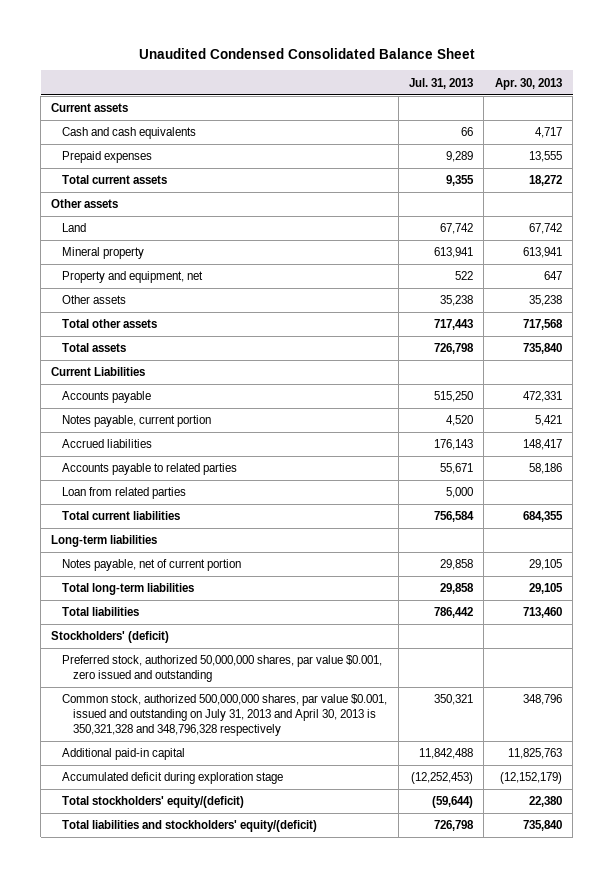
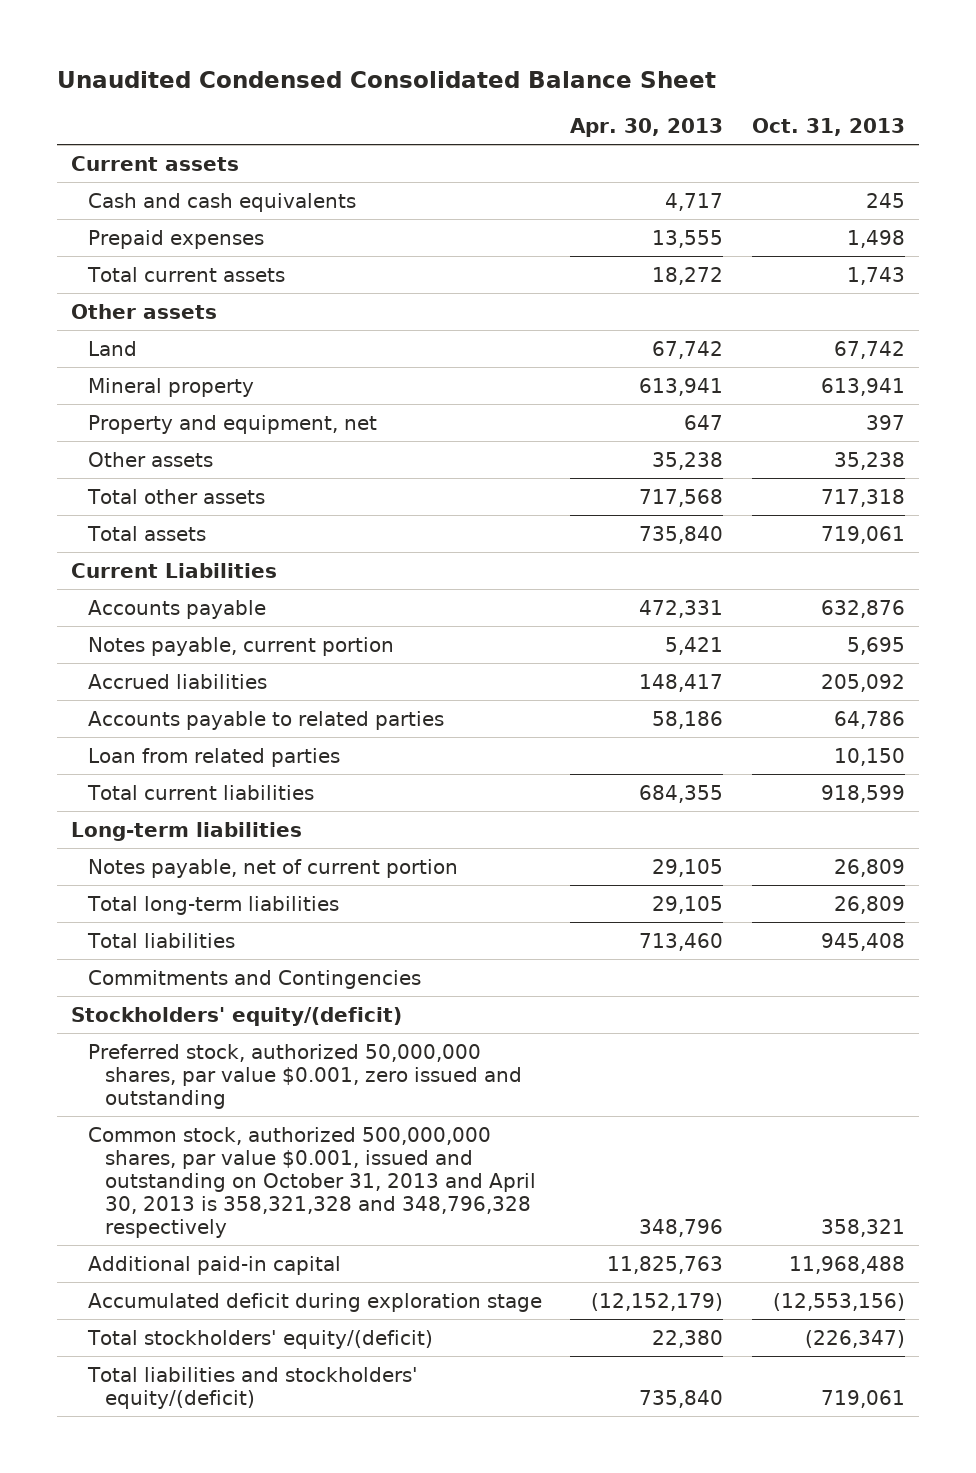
- | Jul. 31, 2013 | Apr. 30, 2013
+ | Apr. 30, 2013 | Oct. 31, 2013
- Stockholders' (deficit)
+ Commitments and Contingencies
+ Stockholders' equity/(deficit)
- Common stock, authorized 500,000,000 shares, par value $0.001, issued and outstanding on July 31, 2013 and April 30, 2013 is 350,321,328 and 348,796,328 respectively | 350,321 | 348,796
+ Common stock, authorized 500,000,000 shares, par value $0.001, issued and outstanding on October 31, 2013 and April 30, 2013 is 358,321,328 and 348,796,328 respectively | 348,796 | 358,321

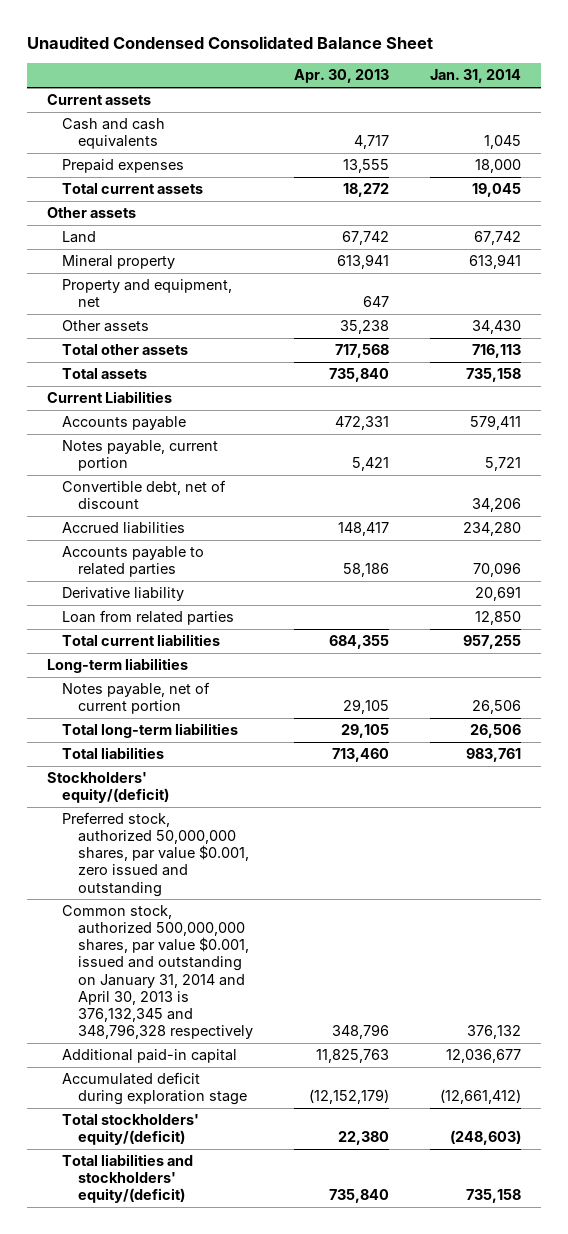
- | Apr. 30, 2013 | Oct. 31, 2013
+ | Apr. 30, 2013 | Jan. 31, 2014
+ Convertible debt, net of discount | | 34,206
+ Derivative liability | | 20,691
- Commitments and Contingencies
- Common stock, authorized 500,000,000 shares, par value $0.001, issued and outstanding on October 31, 2013 and April 30, 2013 is 358,321,328 and 348,796,328 respectively | 348,796 | 358,321
+ Common stock, authorized 500,000,000 shares, par value $0.001, issued and outstanding on January 31, 2014 and April 30, 2013 is 376,132,345 and 348,796,328 respectively | 348,796 | 376,132

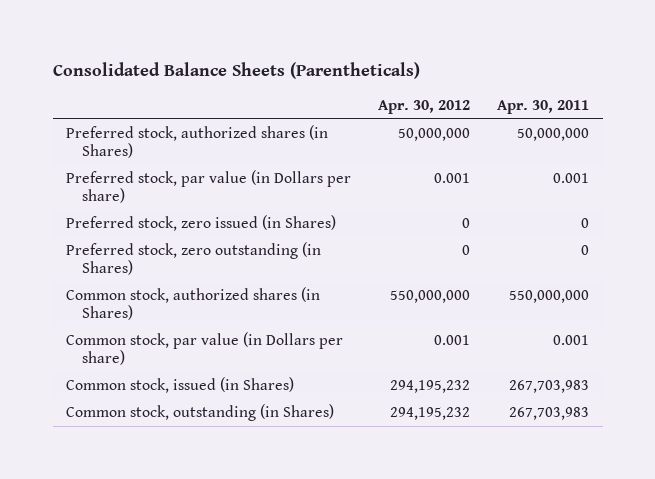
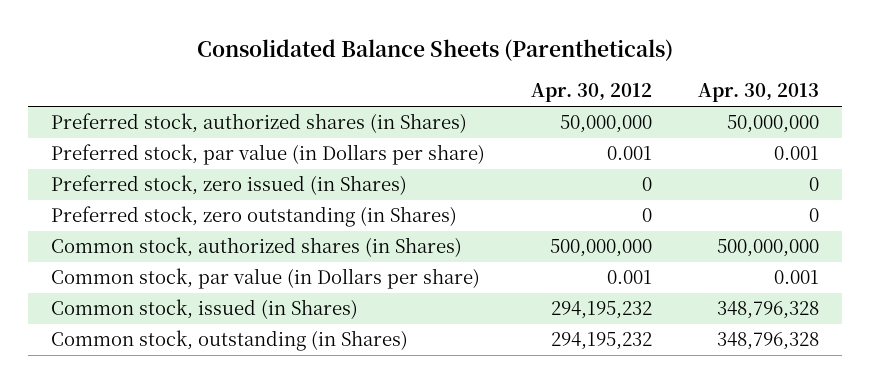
- | Apr. 30, 2012 | Apr. 30, 2011
+ | Apr. 30, 2012 | Apr. 30, 2013
- Common stock, authorized shares (in Shares) | 550,000,000 | 550,000,000
+ Common stock, authorized shares (in Shares) | 500,000,000 | 500,000,000

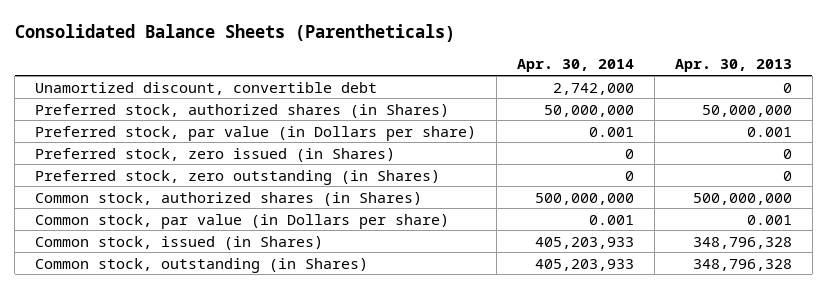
- | Apr. 30, 2012 | Apr. 30, 2013
+ | Apr. 30, 2014 | Apr. 30, 2013
+ Unamortized discount, convertible debt | 2,742,000 | 0

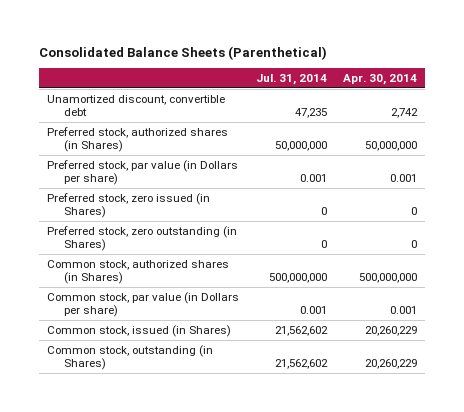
- Consolidated Balance Sheets (Parentheticals)
+ Consolidated Balance Sheets (Parenthetical)
- | Apr. 30, 2014 | Apr. 30, 2013
+ | Jul. 31, 2014 | Apr. 30, 2014
- Unamortized discount, convertible debt | 2,742,000 | 0
+ Unamortized discount, convertible debt | 47,235 | 2,742
- Common stock, issued (in Shares) | 405,203,933 | 348,796,328
- Common stock, outstanding (in Shares) | 405,203,933 | 348,796,328
+ Common stock, issued (in Shares) | 21,562,602 | 20,260,229
+ Common stock, outstanding (in Shares) | 21,562,602 | 20,260,229

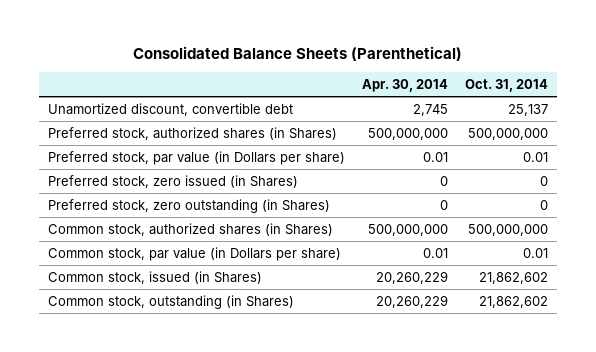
- | Jul. 31, 2014 | Apr. 30, 2014
+ | Apr. 30, 2014 | Oct. 31, 2014
- Unamortized discount, convertible debt | 47,235 | 2,742
- Preferred stock, authorized shares (in Shares) | 50,000,000 | 50,000,000
- Preferred stock, par value (in Dollars per share) | 0.001 | 0.001
+ Unamortized discount, convertible debt | 2,745 | 25,137
+ Preferred stock, authorized shares (in Shares) | 500,000,000 | 500,000,000
+ Preferred stock, par value (in Dollars per share) | 0.01 | 0.01
- Common stock, par value (in Dollars per share) | 0.001 | 0.001
+ Common stock, par value (in Dollars per share) | 0.01 | 0.01

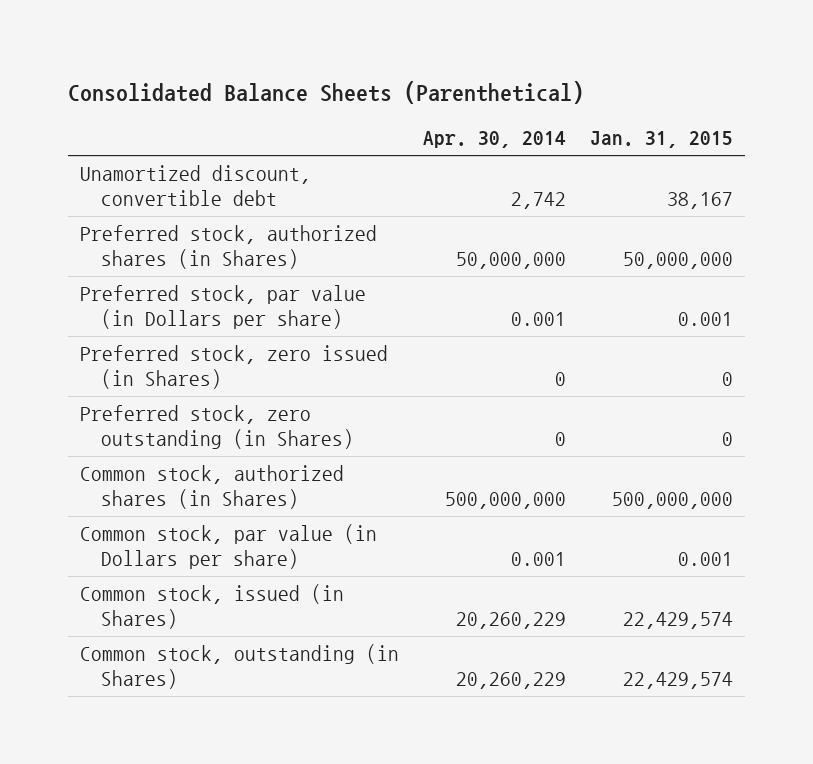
- | Apr. 30, 2014 | Oct. 31, 2014
+ | Apr. 30, 2014 | Jan. 31, 2015
- Unamortized discount, convertible debt | 2,745 | 25,137
- Preferred stock, authorized shares (in Shares) | 500,000,000 | 500,000,000
- Preferred stock, par value (in Dollars per share) | 0.01 | 0.01
+ Unamortized discount, convertible debt | 2,742 | 38,167
+ Preferred stock, authorized shares (in Shares) | 50,000,000 | 50,000,000
+ Preferred stock, par value (in Dollars per share) | 0.001 | 0.001
- Common stock, par value (in Dollars per share) | 0.01 | 0.01
+ Common stock, par value (in Dollars per share) | 0.001 | 0.001

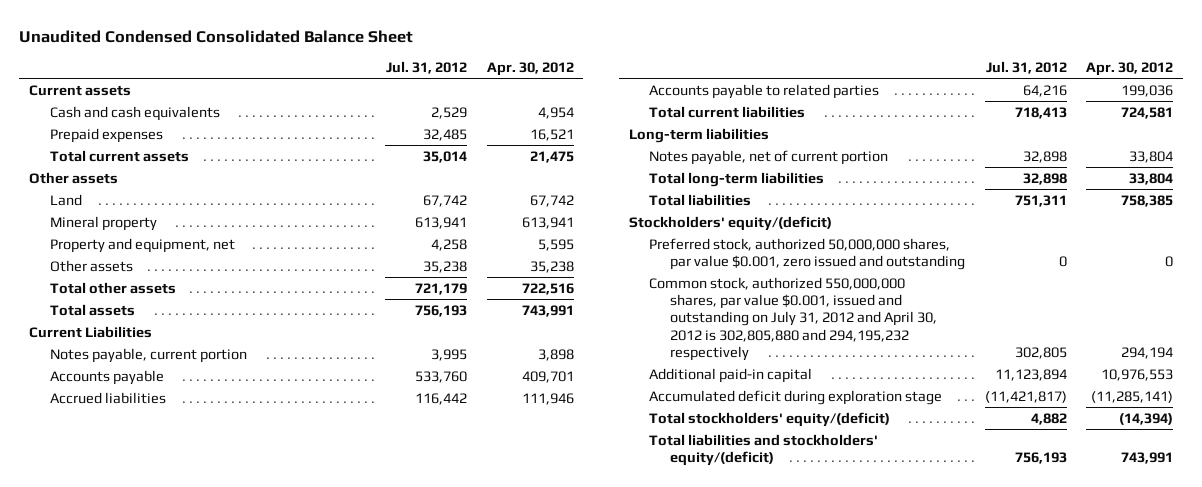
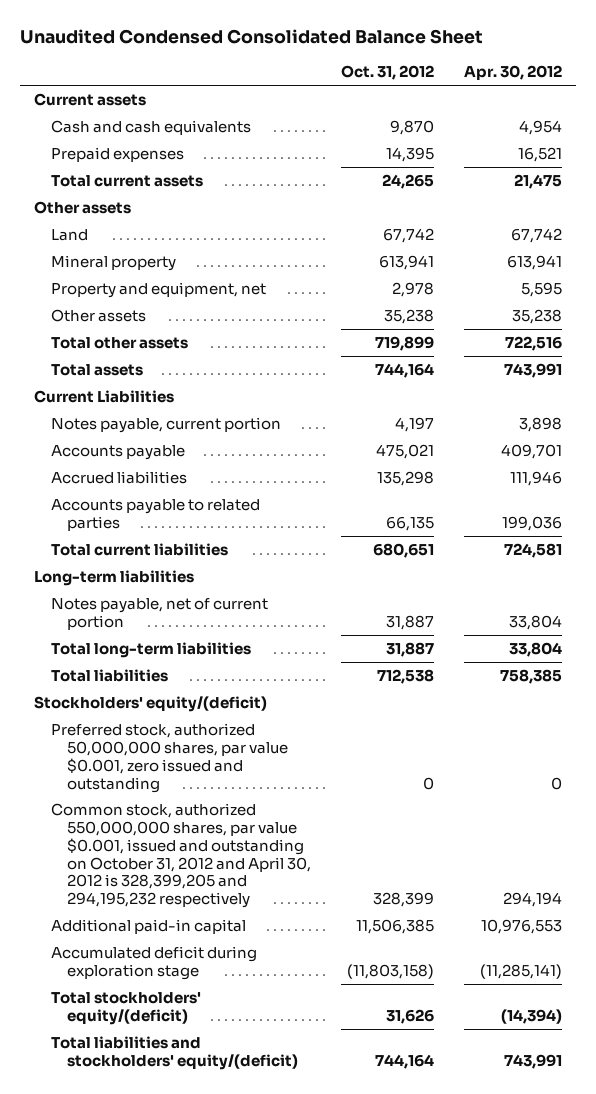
- | Jul. 31, 2012 | Apr. 30, 2012
+ | Oct. 31, 2012 | Apr. 30, 2012
- Common stock, authorized 550,000,000 shares, par value $0.001, issued and outstanding on July 31, 2012 and April 30, 2012 is 302,805,880 and 294,195,232 respectively | 302,805 | 294,194
+ Common stock, authorized 550,000,000 shares, par value $0.001, issued and outstanding on October 31, 2012 and April 30, 2012 is 328,399,205 and 294,195,232 respectively | 328,399 | 294,194

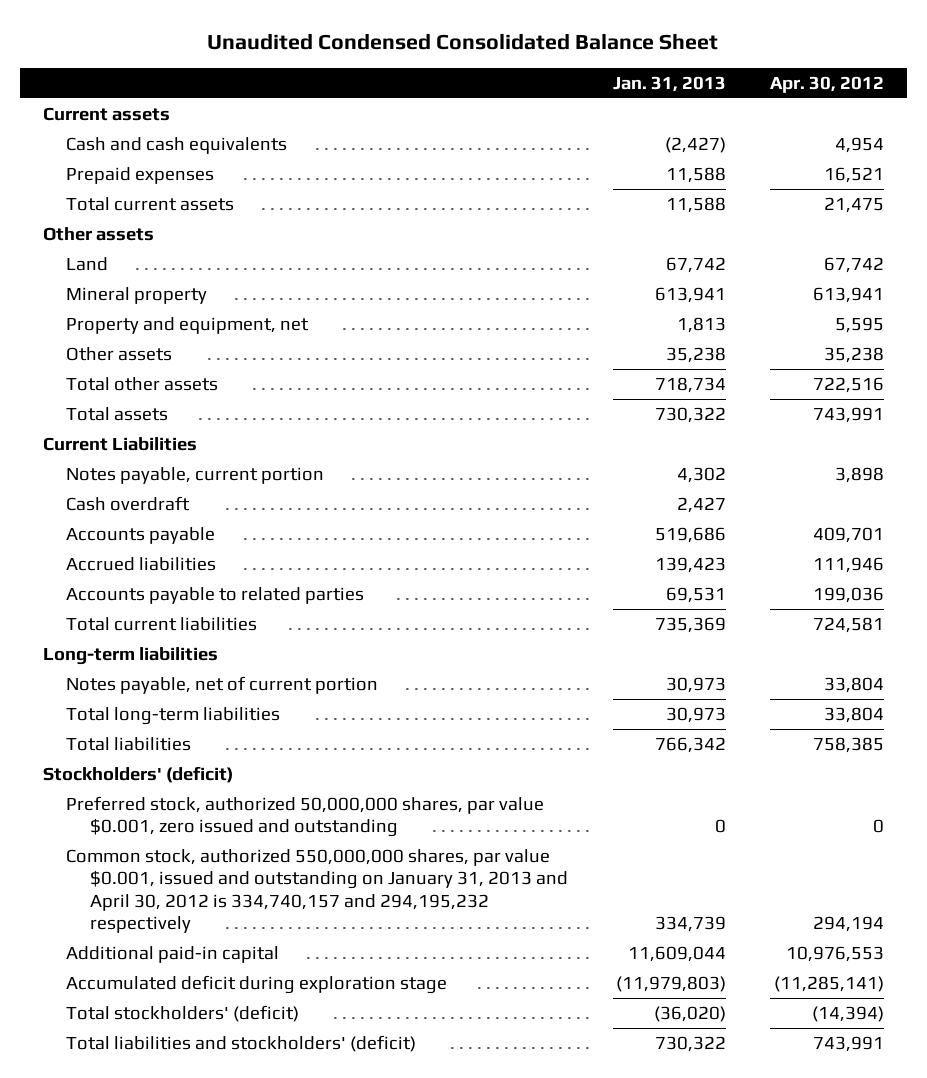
- | Oct. 31, 2012 | Apr. 30, 2012
+ | Jan. 31, 2013 | Apr. 30, 2012
+ Cash overdraft | 2,427 |
- Stockholders' equity/(deficit)
+ Stockholders' (deficit)
- Common stock, authorized 550,000,000 shares, par value $0.001, issued and outstanding on October 31, 2012 and April 30, 2012 is 328,399,205 and 294,195,232 respectively | 328,399 | 294,194
+ Common stock, authorized 550,000,000 shares, par value $0.001, issued and outstanding on January 31, 2013 and April 30, 2012 is 334,740,157 and 294,195,232 respectively | 334,739 | 294,194
- Total stockholders' equity/(deficit) | 31,626 | (14,394)
- Total liabilities and stockholders' equity/(deficit) | 744,164 | 743,991
+ Total stockholders' (deficit) | (36,020) | (14,394)
+ Total liabilities and stockholders' (deficit) | 730,322 | 743,991

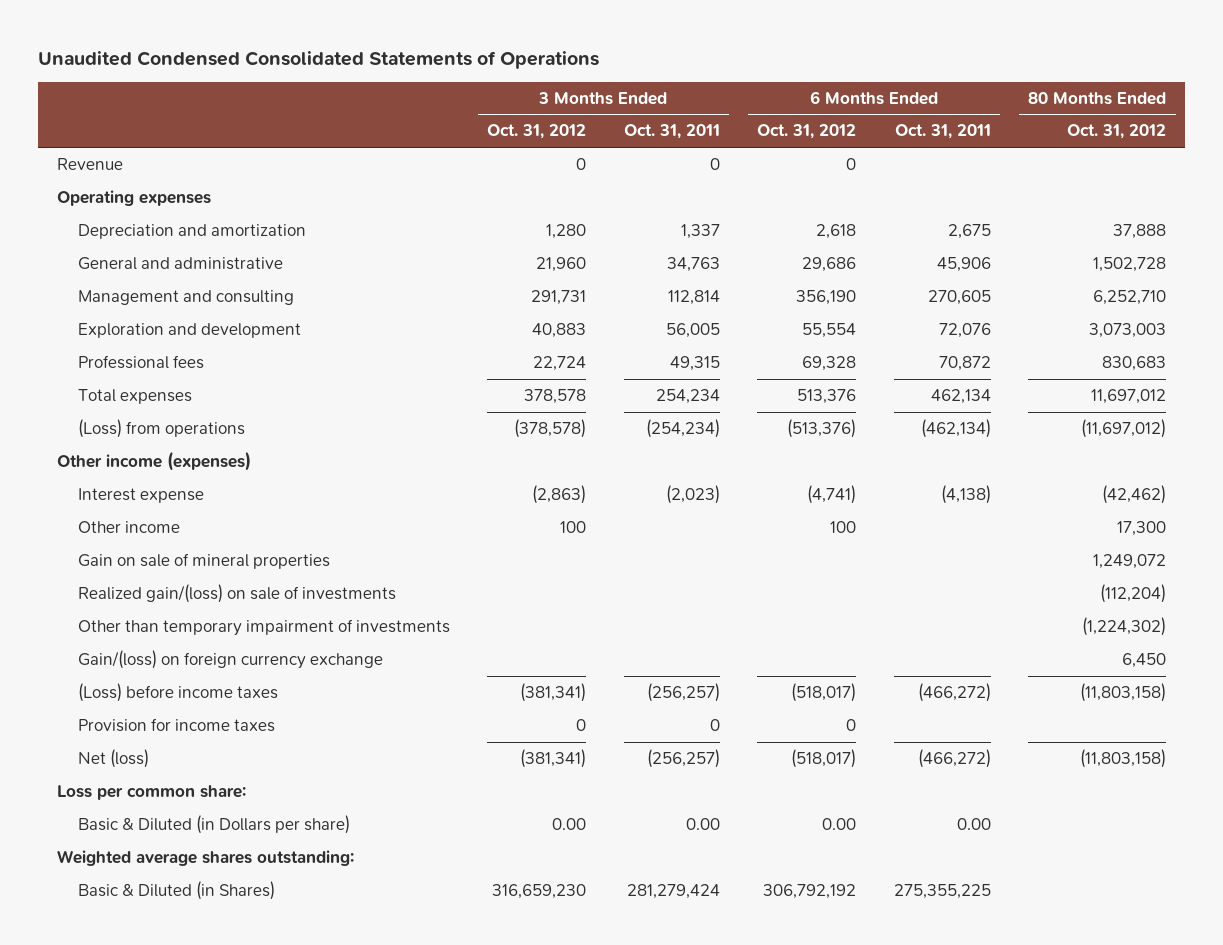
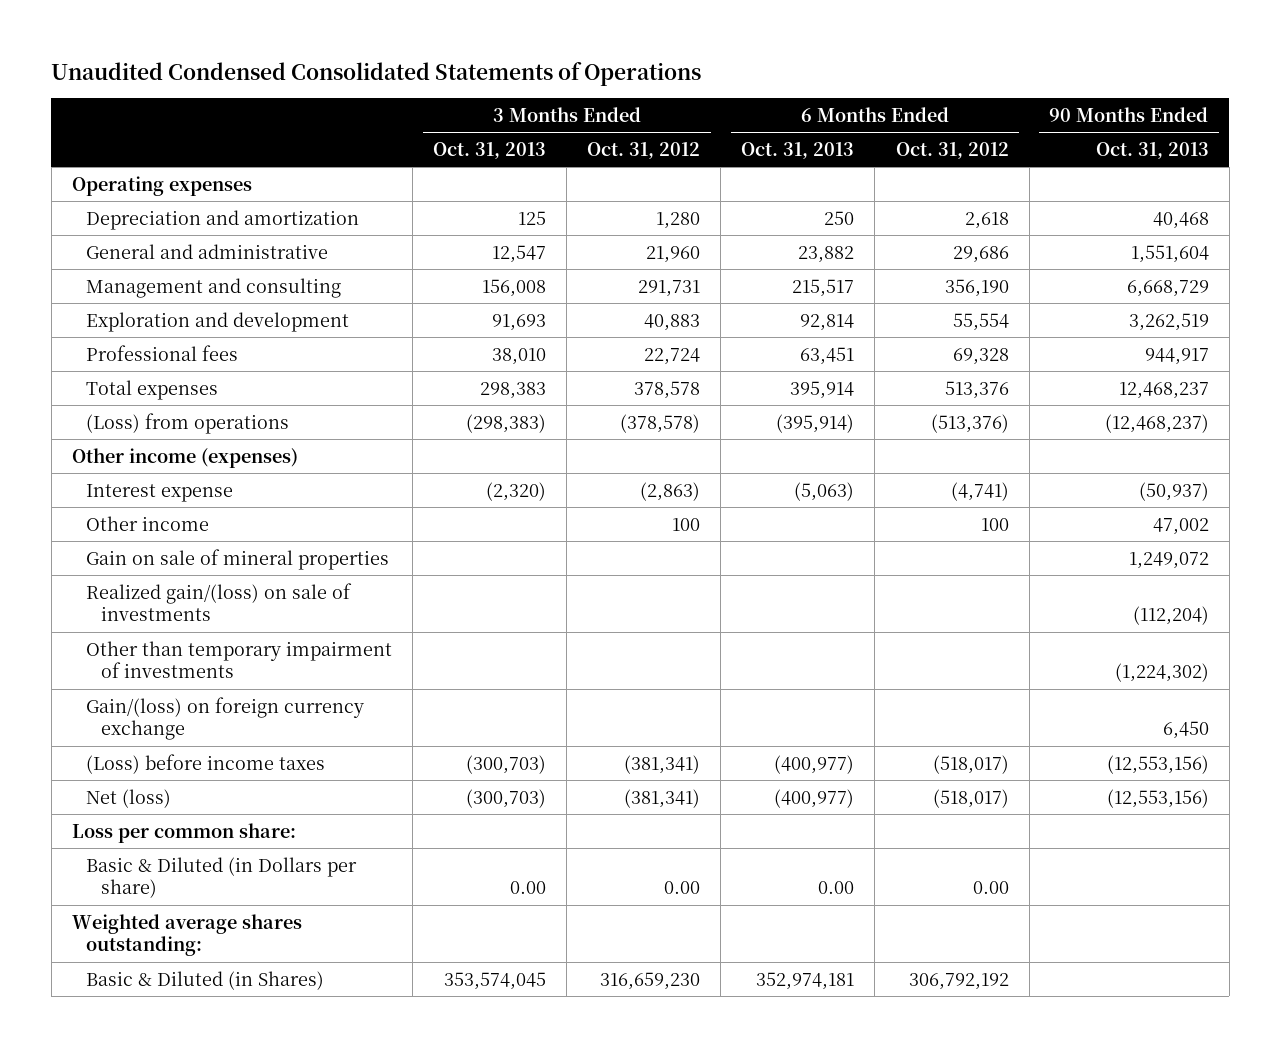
- | 3 Months Ended Oct. 31, 2012 | 3 Months Ended Oct. 31, 2011 | 6 Months Ended Oct. 31, 2012 | 6 Months Ended Oct. 31, 2011 | 80 Months Ended Oct. 31, 2012
+ | 3 Months Ended Oct. 31, 2013 | 3 Months Ended Oct. 31, 2012 | 6 Months Ended Oct. 31, 2013 | 6 Months Ended Oct. 31, 2012 | 90 Months Ended Oct. 31, 2013
- Revenue | 0 | 0 | 0 | |
- Provision for income taxes | 0 | 0 | 0 | |

